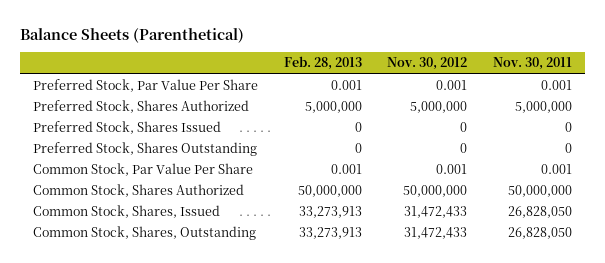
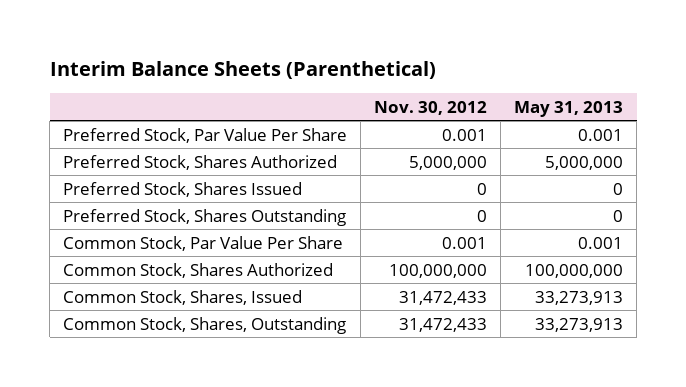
- Balance Sheets (Parenthetical)
+ Interim Balance Sheets (Parenthetical)
- | Feb. 28, 2013 | Nov. 30, 2012 | Nov. 30, 2011
+ | Nov. 30, 2012 | May 31, 2013
- Common Stock, Shares Authorized | 50,000,000 | 50,000,000 | 50,000,000
+ Common Stock, Shares Authorized | 100,000,000 | 100,000,000

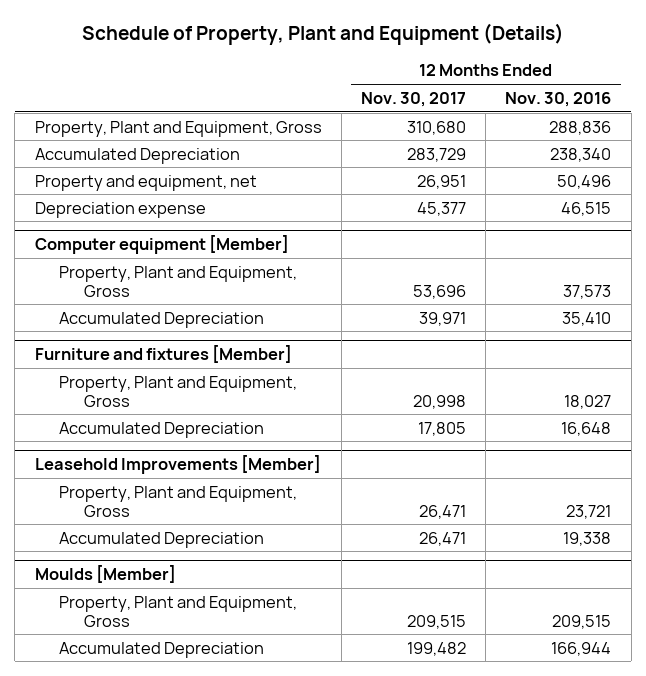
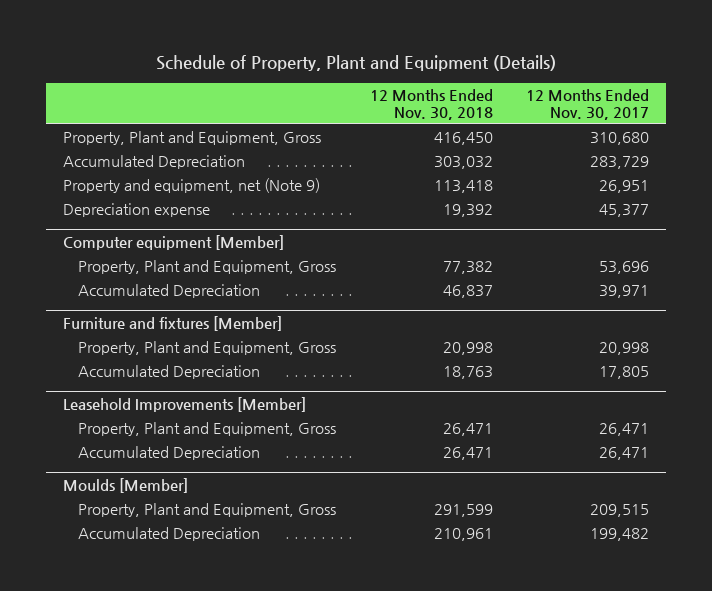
- | 12 Months Ended Nov. 30, 2017 | 12 Months Ended Nov. 30, 2016
+ | 12 Months Ended Nov. 30, 2018 | 12 Months Ended Nov. 30, 2017
- Property and equipment, net | 26,951 | 50,496
+ Property and equipment, net (Note 9) | 113,418 | 26,951

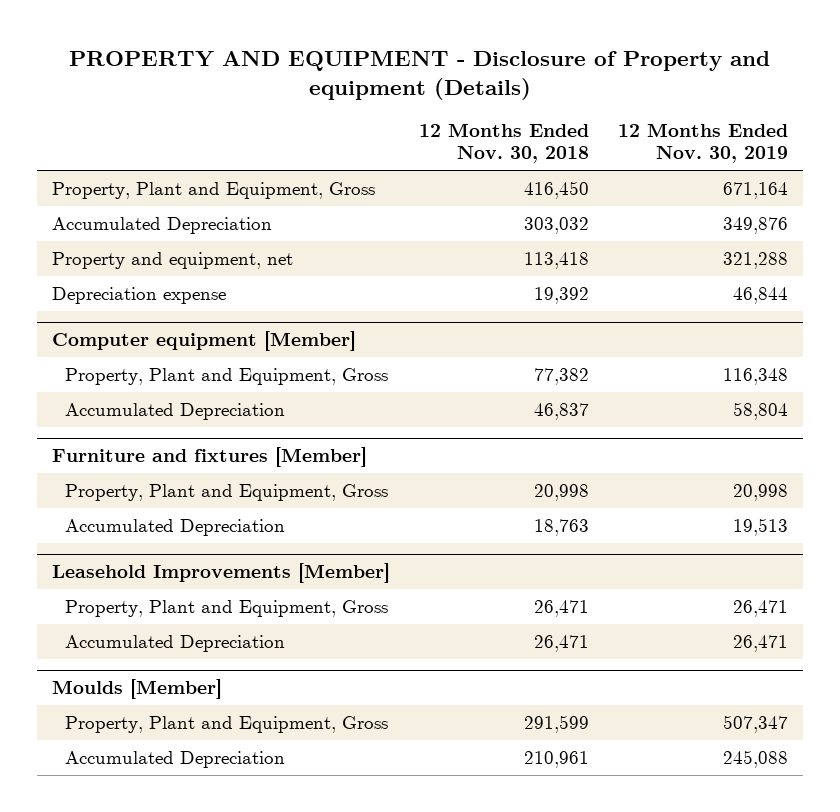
- Schedule of Property, Plant and Equipment (Details)
+ PROPERTY AND EQUIPMENT - Disclosure of Property and equipment (Details)
- | 12 Months Ended Nov. 30, 2018 | 12 Months Ended Nov. 30, 2017
+ | 12 Months Ended Nov. 30, 2018 | 12 Months Ended Nov. 30, 2019
- Property and equipment, net (Note 9) | 113,418 | 26,951
+ Property and equipment, net | 113,418 | 321,288

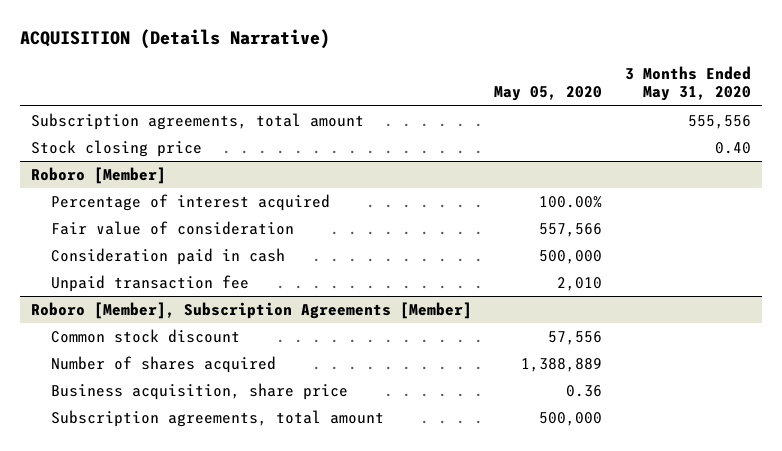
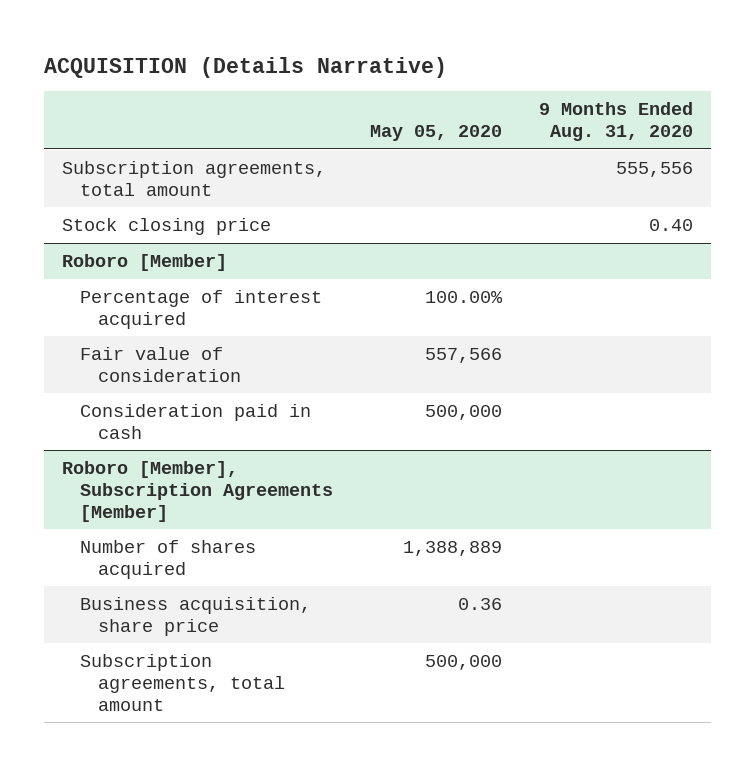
- | May 05, 2020 | 3 Months Ended May 31, 2020
+ | May 05, 2020 | 9 Months Ended Aug. 31, 2020
@ Roboro [Member]
- Unpaid transaction fee | 2,010 |
@ Roboro [Member], Subscription Agreements [Member]
- Common stock discount | 57,556 |

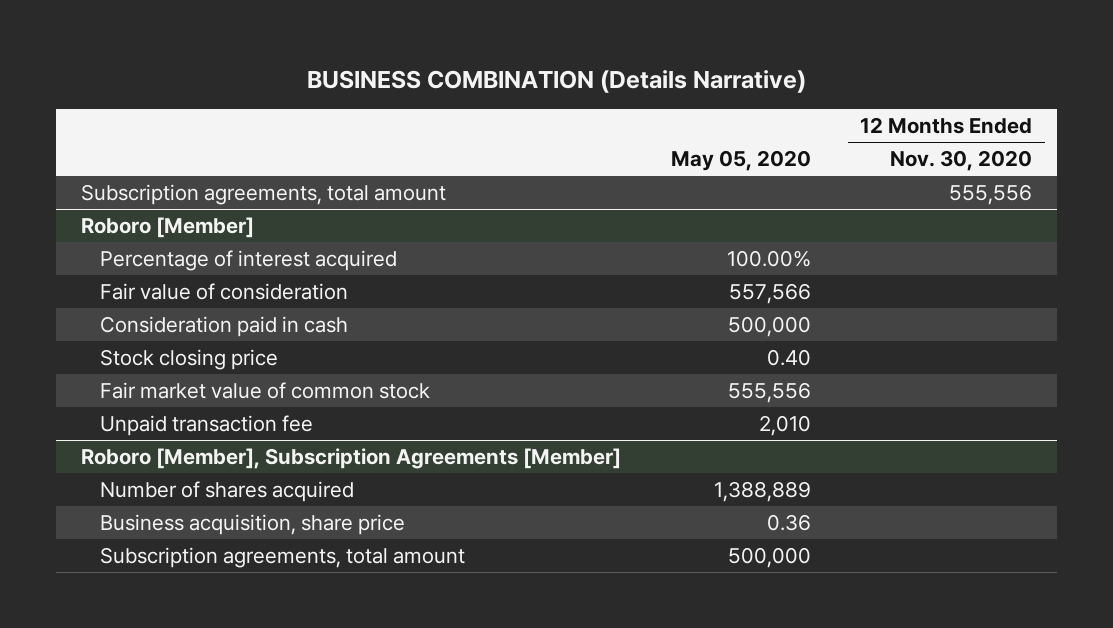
- ACQUISITION (Details Narrative)
+ BUSINESS COMBINATION (Details Narrative)
- | May 05, 2020 | 9 Months Ended Aug. 31, 2020
+ | May 05, 2020 | 12 Months Ended Nov. 30, 2020
- Stock closing price | | 0.40
@ Roboro [Member]
+ Stock closing price | 0.40 |
+ Fair market value of common stock | 555,556 |
+ Unpaid transaction fee | 2,010 |

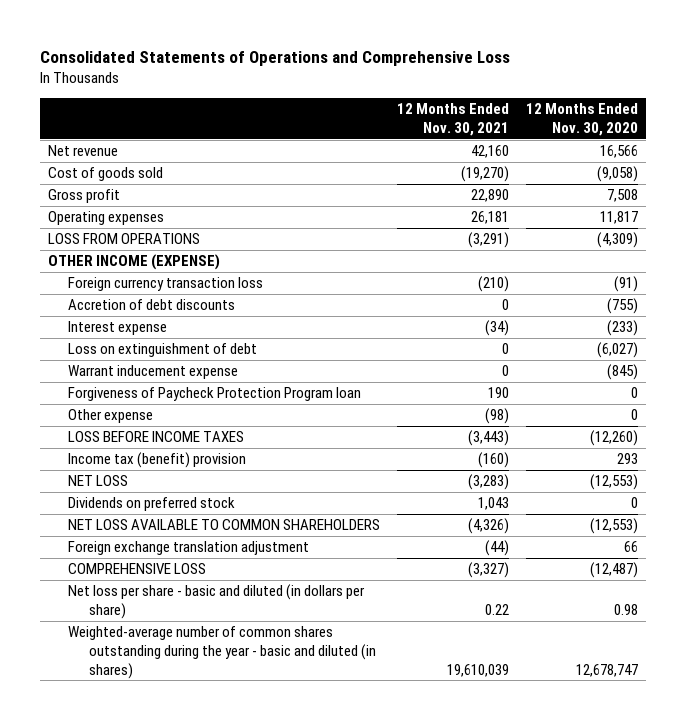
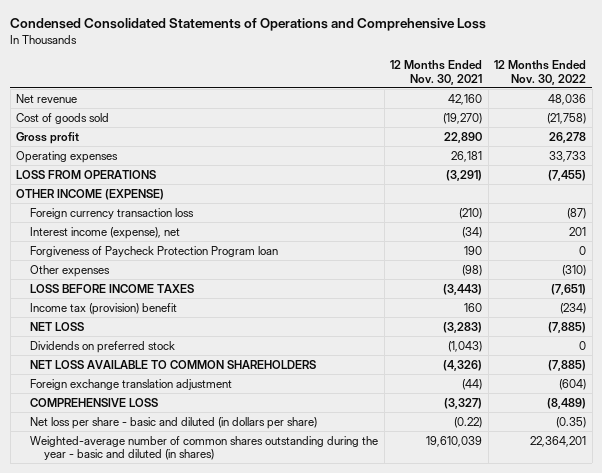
- Consolidated Statements of Operations and Comprehensive Loss
+ Condensed Consolidated Statements of Operations and Comprehensive Loss
- | 12 Months Ended Nov. 30, 2021 | 12 Months Ended Nov. 30, 2020
+ | 12 Months Ended Nov. 30, 2021 | 12 Months Ended Nov. 30, 2022
- Accretion of debt discounts | 0 | (755)
- Interest expense | (34) | (233)
- Loss on extinguishment of debt | 0 | (6,027)
- Warrant inducement expense | 0 | (845)
+ Interest income (expense), net | (34) | 201
- Other expense | (98) | 0
+ Other expenses | (98) | (310)
- Income tax (benefit) provision | (160) | 293
+ Income tax (provision) benefit | 160 | (234)
- Dividends on preferred stock | 1,043 | 0
+ Dividends on preferred stock | (1,043) | 0
- Net loss per share - basic and diluted (in dollars per share) | 0.22 | 0.98
+ Net loss per share - basic and diluted (in dollars per share) | (0.22) | (0.35)

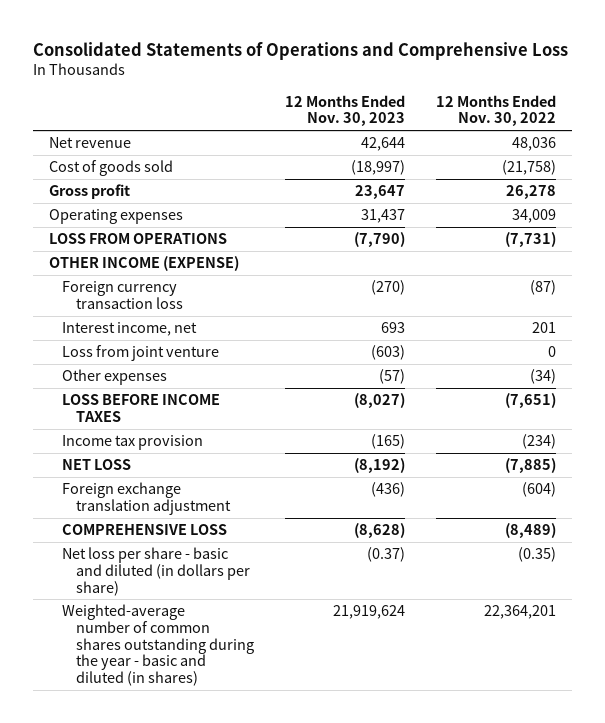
- Condensed Consolidated Statements of Operations and Comprehensive Loss
+ Consolidated Statements of Operations and Comprehensive Loss
- | 12 Months Ended Nov. 30, 2021 | 12 Months Ended Nov. 30, 2022
+ | 12 Months Ended Nov. 30, 2023 | 12 Months Ended Nov. 30, 2022
- Operating expenses | 26,181 | 33,733
- LOSS FROM OPERATIONS | (3,291) | (7,455)
+ Operating expenses | 31,437 | 34,009
+ LOSS FROM OPERATIONS | (7,790) | (7,731)
- Interest income (expense), net | (34) | 201
- Forgiveness of Paycheck Protection Program loan | 190 | 0
- Other expenses | (98) | (310)
+ Interest income, net | 693 | 201
+ Loss from joint venture | (603) | 0
+ Other expenses | (57) | (34)
- Income tax (provision) benefit | 160 | (234)
+ Income tax provision | (165) | (234)
- Dividends on preferred stock | (1,043) | 0
- NET LOSS AVAILABLE TO COMMON SHAREHOLDERS | (4,326) | (7,885)

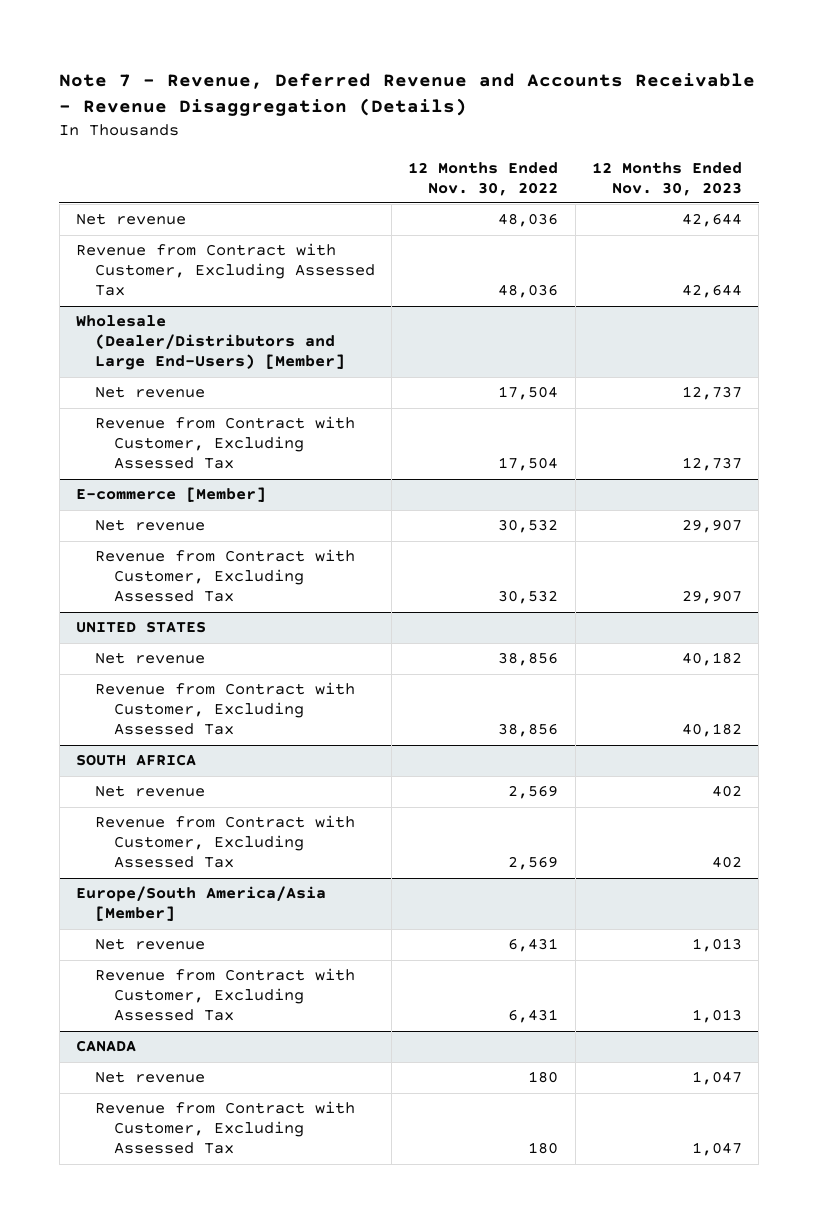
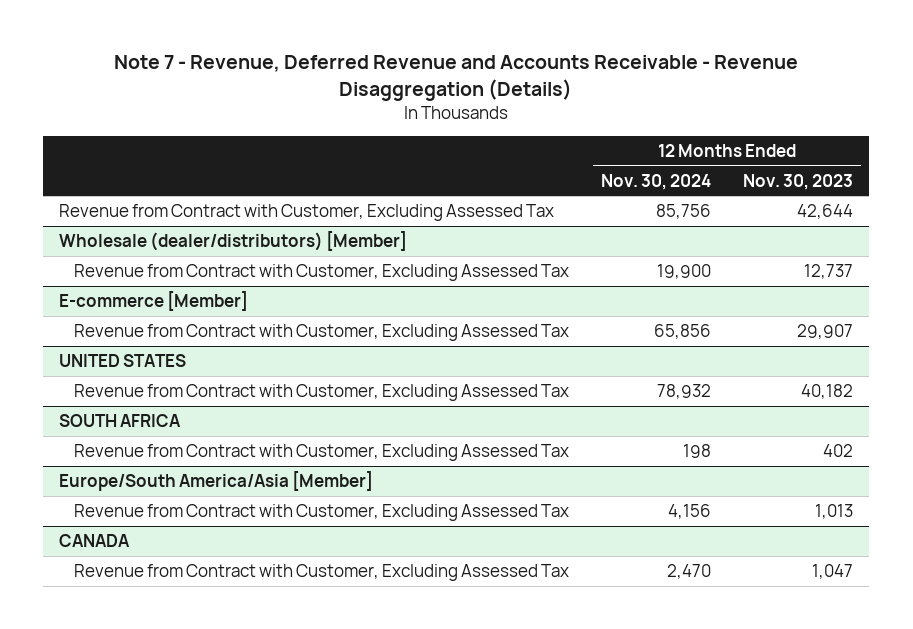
- | 12 Months Ended Nov. 30, 2022 | 12 Months Ended Nov. 30, 2023
+ | 12 Months Ended Nov. 30, 2024 | 12 Months Ended Nov. 30, 2023
- Net revenue | 48,036 | 42,644
- Wholesale (Dealer/Distributors and Large End-Users) [Member]
- Net revenue | 17,504 | 12,737
+ Wholesale (dealer/distributors) [Member]
@ E-commerce [Member]
- Net revenue | 30,532 | 29,907
@ UNITED STATES
- Net revenue | 38,856 | 40,182
@ SOUTH AFRICA
- Net revenue | 2,569 | 402
@ Europe/South America/Asia [Member]
- Net revenue | 6,431 | 1,013
@ CANADA
- Net revenue | 180 | 1,047

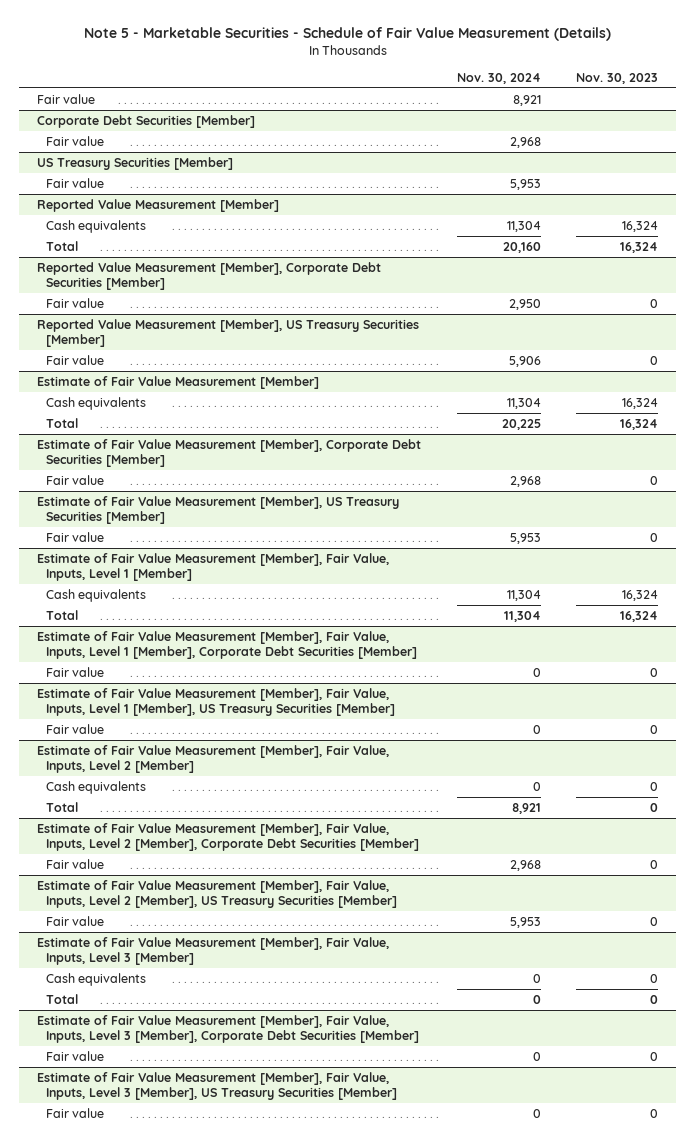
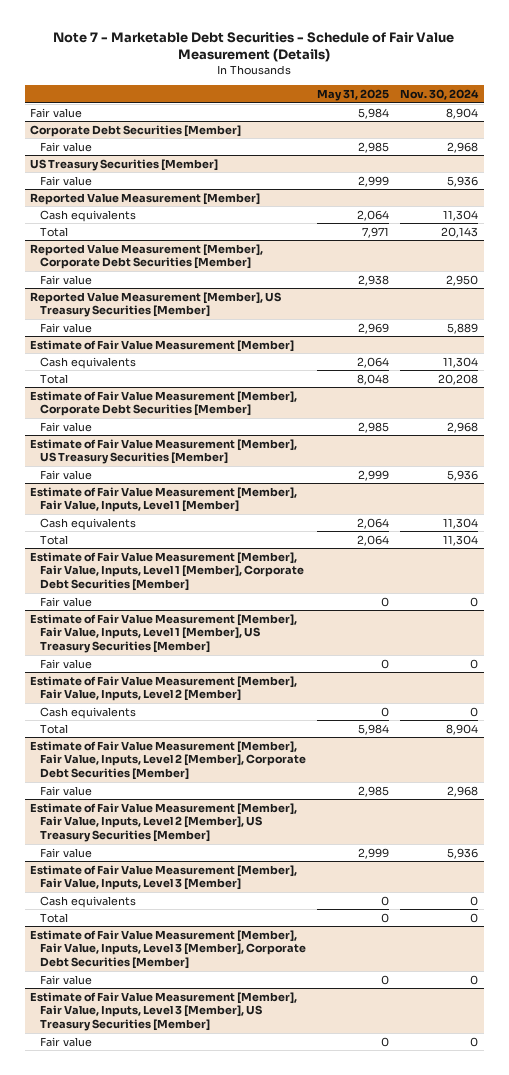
- Note 5 - Marketable Securities - Schedule of Fair Value Measurement (Details)
+ Note 7 - Marketable Debt Securities - Schedule of Fair Value Measurement (Details)
- | Nov. 30, 2024 | Nov. 30, 2023
+ | May 31, 2025 | Nov. 30, 2024
- Fair value | 8,921 |
+ Fair value | 5,984 | 8,904
@ US Treasury Securities [Member]
- Fair value | 5,953 |
+ Fair value | 2,999 | 5,936
@ Reported Value Measurement [Member]
- Total | 20,160 | 16,324
+ Total | 7,971 | 20,143
@ Reported Value Measurement [Member], US Treasury Securities [Member]
- Fair value | 5,906 | 0
+ Fair value | 2,969 | 5,889
@ Estimate of Fair Value Measurement [Member]
- Total | 20,225 | 16,324
+ Total | 8,048 | 20,208
@ Estimate of Fair Value Measurement [Member], US Treasury Securities [Member]
- Fair value | 5,953 | 0
+ Fair value | 2,999 | 5,936
@ Estimate of Fair Value Measurement [Member], Fair Value, Inputs, Level 2 [Member]
- Total | 8,921 | 0
+ Total | 5,984 | 8,904
@ Estimate of Fair Value Measurement [Member], Fair Value, Inputs, Level 2 [Member], US Treasury Securities [Member]
- Fair value | 5,953 | 0
+ Fair value | 2,999 | 5,936

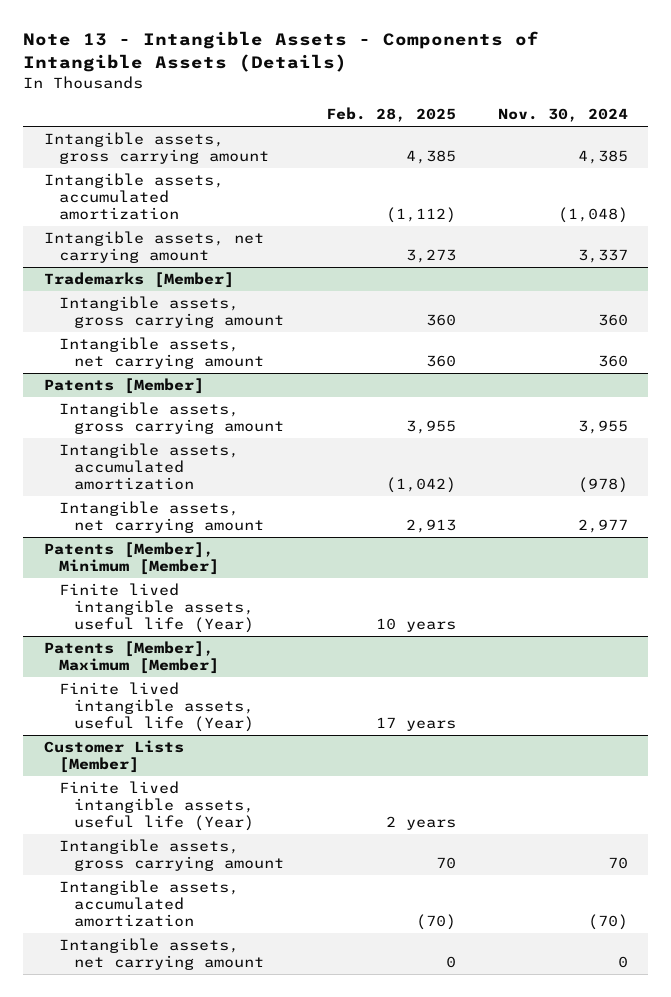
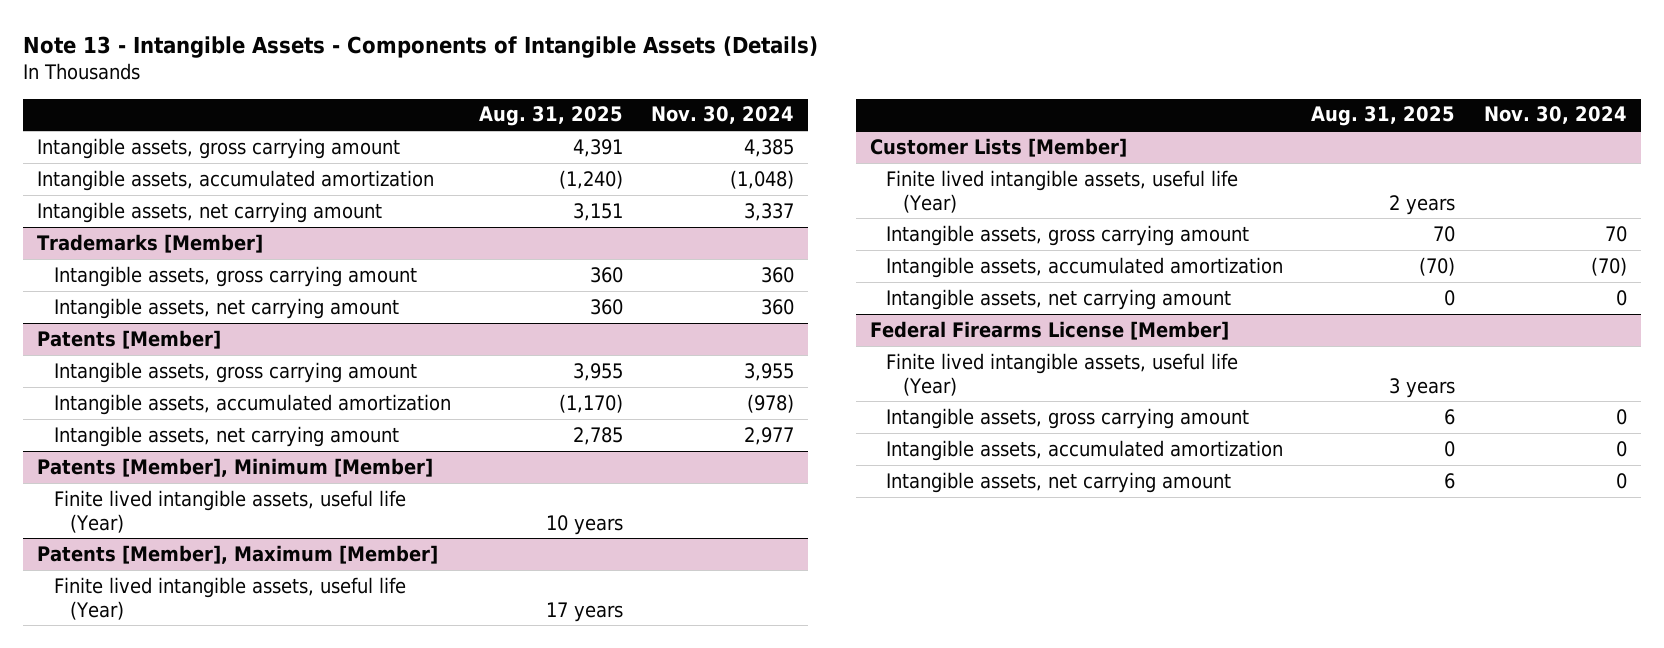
- | Feb. 28, 2025 | Nov. 30, 2024
+ | Aug. 31, 2025 | Nov. 30, 2024
+ Federal Firearms License [Member]
+ Finite lived intangible assets, useful life (Year) | 3 years |
+ Intangible assets, gross carrying amount | 6 | 0
+ Intangible assets, accumulated amortization | 0 | 0
+ Intangible assets, net carrying amount | 6 | 0

